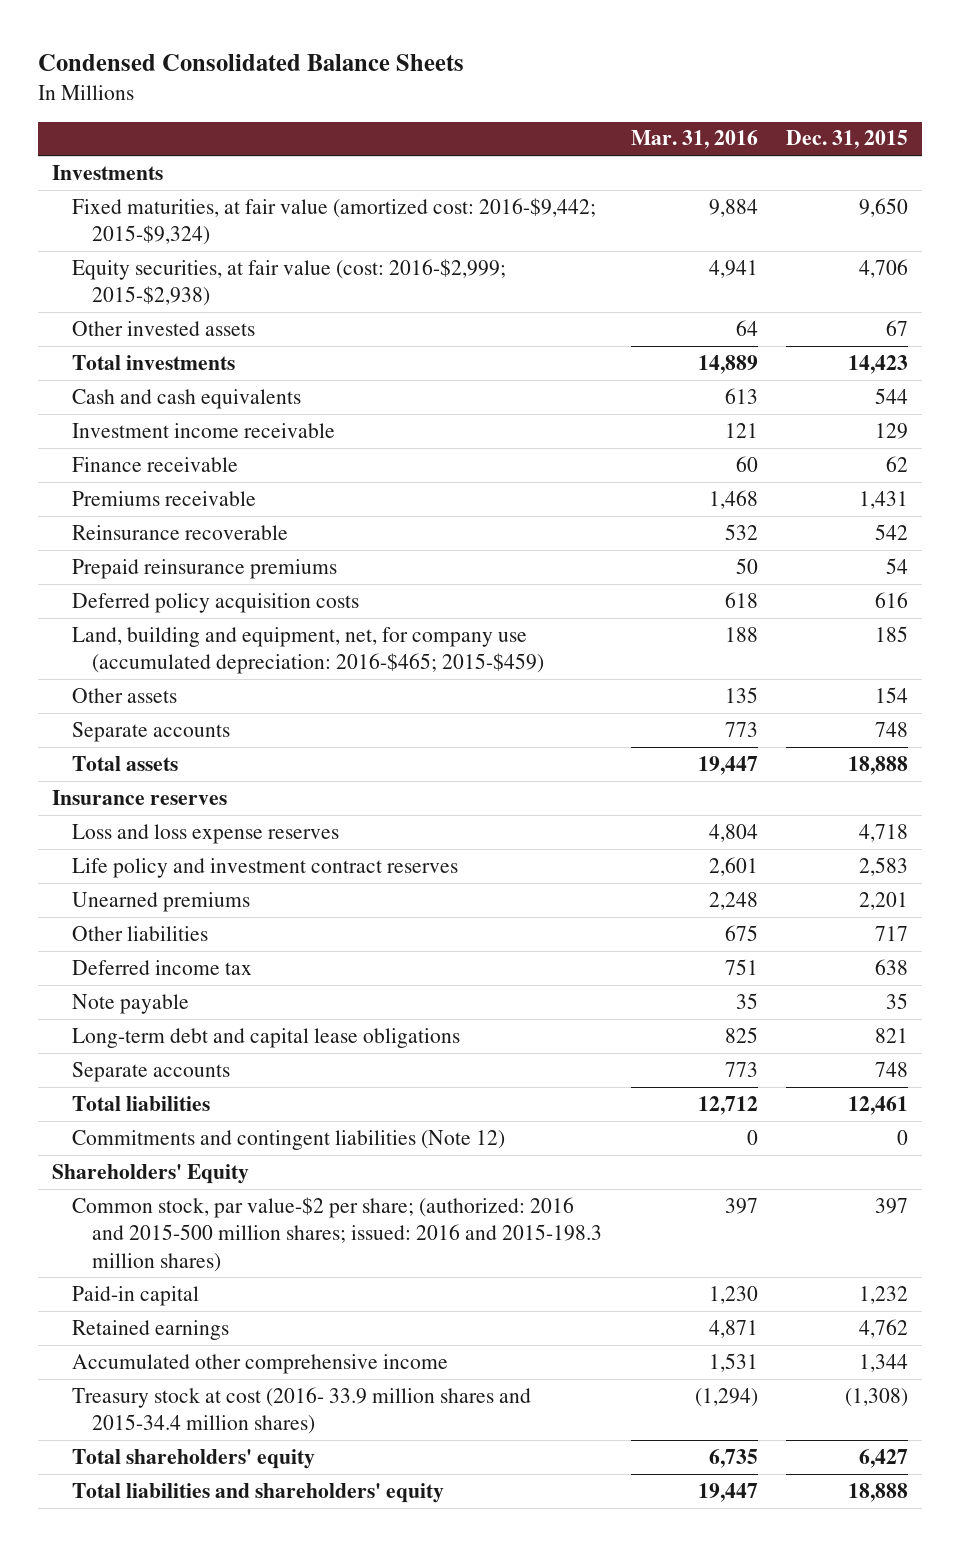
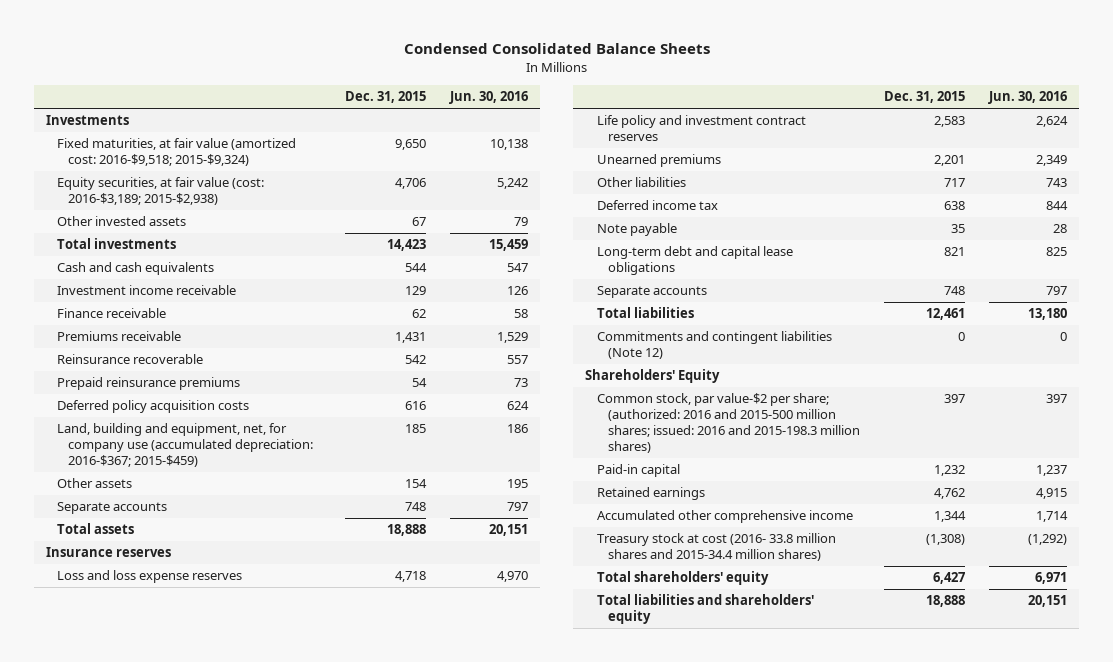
- | Mar. 31, 2016 | Dec. 31, 2015
+ | Dec. 31, 2015 | Jun. 30, 2016
- Fixed maturities, at fair value (amortized cost: 2016-$9,442; 2015-$9,324) | 9,884 | 9,650
- Equity securities, at fair value (cost: 2016-$2,999; 2015-$2,938) | 4,941 | 4,706
+ Fixed maturities, at fair value (amortized cost: 2016-$9,518; 2015-$9,324) | 9,650 | 10,138
+ Equity securities, at fair value (cost: 2016-$3,189; 2015-$2,938) | 4,706 | 5,242
- Land, building and equipment, net, for company use (accumulated depreciation: 2016-$465; 2015-$459) | 188 | 185
+ Land, building and equipment, net, for company use (accumulated depreciation: 2016-$367; 2015-$459) | 185 | 186
- Treasury stock at cost (2016- 33.9 million shares and 2015-34.4 million shares) | (1,294) | (1,308)
+ Treasury stock at cost (2016- 33.8 million shares and 2015-34.4 million shares) | (1,308) | (1,292)

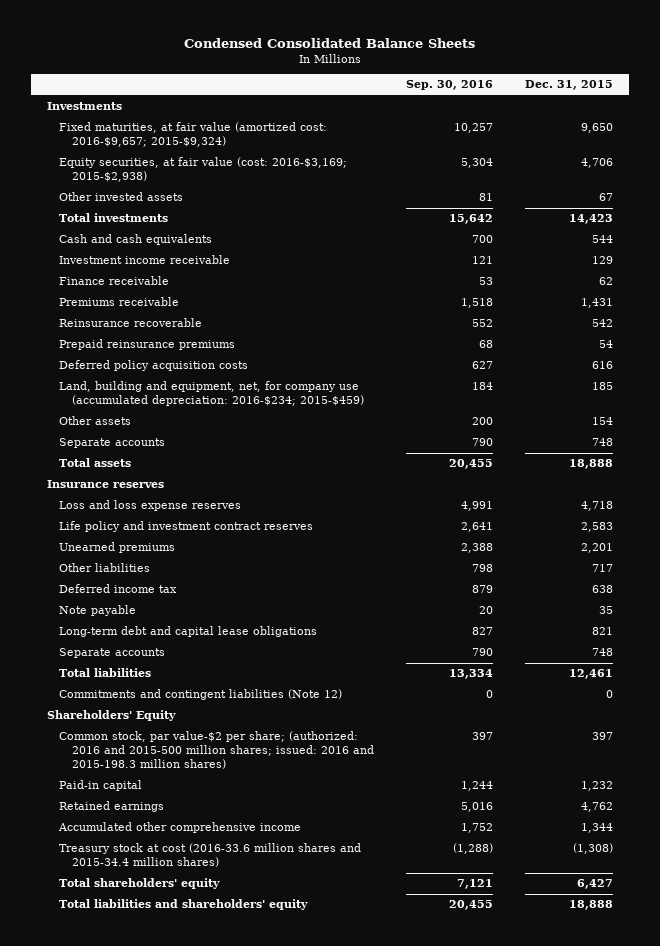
- | Dec. 31, 2015 | Jun. 30, 2016
+ | Sep. 30, 2016 | Dec. 31, 2015
- Fixed maturities, at fair value (amortized cost: 2016-$9,518; 2015-$9,324) | 9,650 | 10,138
- Equity securities, at fair value (cost: 2016-$3,189; 2015-$2,938) | 4,706 | 5,242
+ Fixed maturities, at fair value (amortized cost: 2016-$9,657; 2015-$9,324) | 10,257 | 9,650
+ Equity securities, at fair value (cost: 2016-$3,169; 2015-$2,938) | 5,304 | 4,706
- Land, building and equipment, net, for company use (accumulated depreciation: 2016-$367; 2015-$459) | 185 | 186
+ Land, building and equipment, net, for company use (accumulated depreciation: 2016-$234; 2015-$459) | 184 | 185
- Treasury stock at cost (2016- 33.8 million shares and 2015-34.4 million shares) | (1,308) | (1,292)
+ Treasury stock at cost (2016-33.6 million shares and 2015-34.4 million shares) | (1,288) | (1,308)

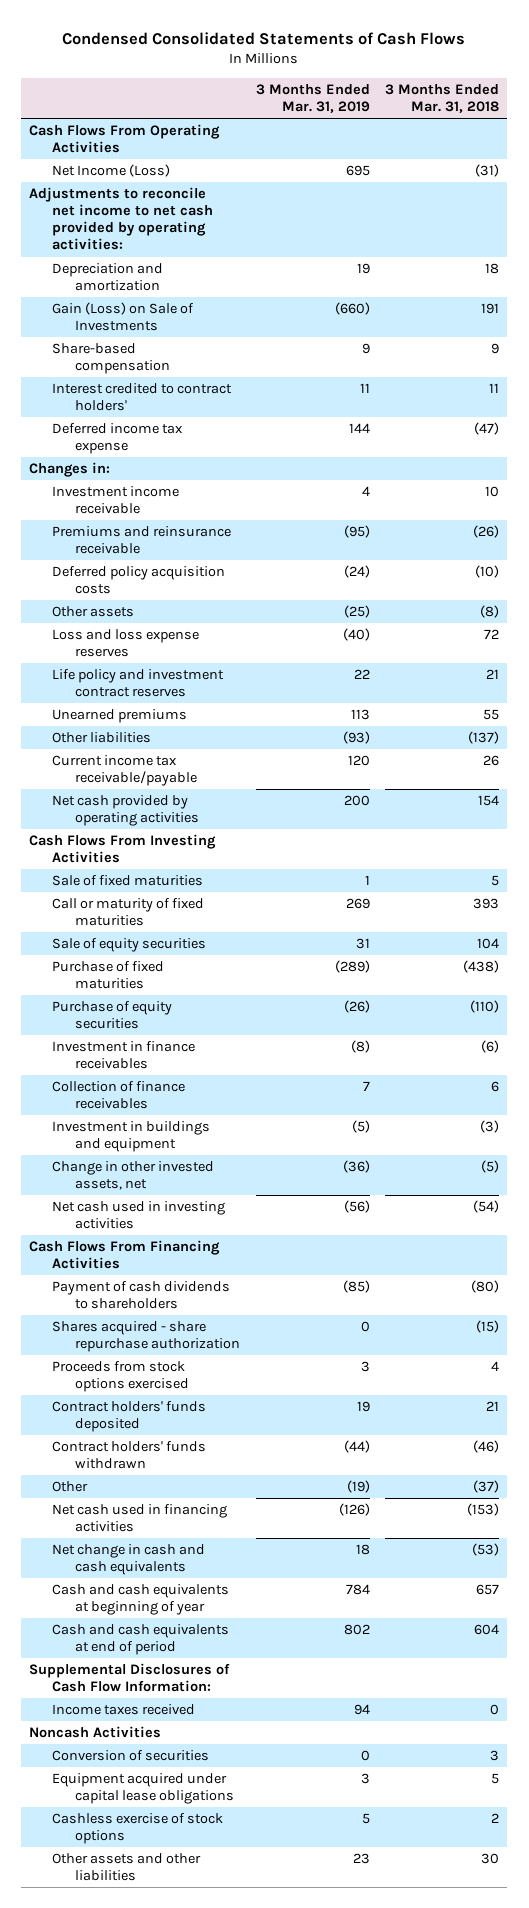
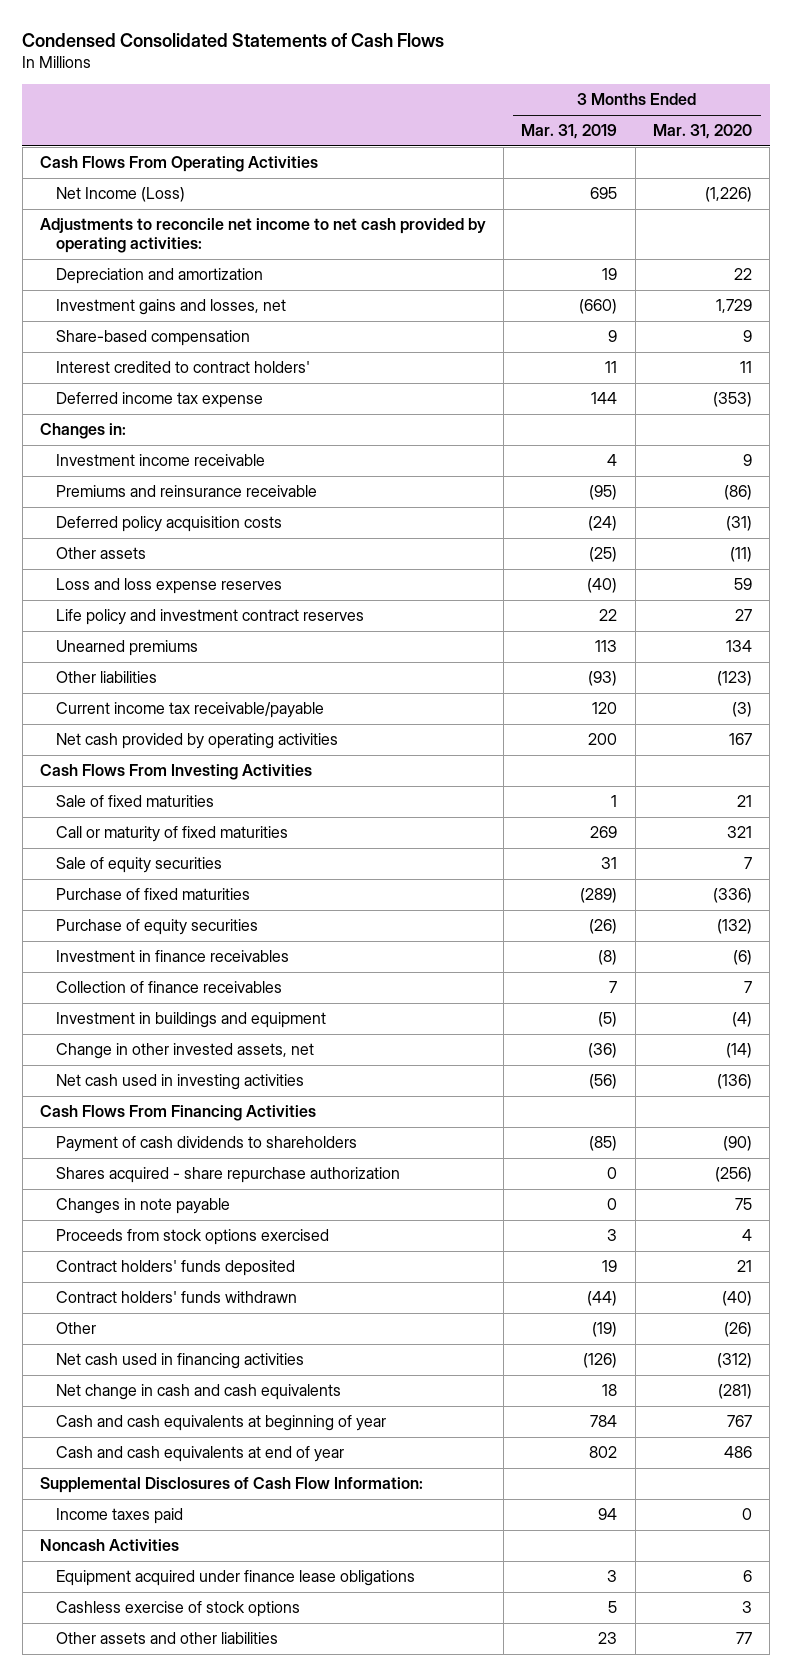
- | 3 Months Ended Mar. 31, 2019 | 3 Months Ended Mar. 31, 2018
+ | 3 Months Ended Mar. 31, 2019 | 3 Months Ended Mar. 31, 2020
- Gain (Loss) on Sale of Investments | (660) | 191
+ Investment gains and losses, net | (660) | 1,729
+ Changes in note payable | 0 | 75
- Cash and cash equivalents at end of period | 802 | 604
+ Cash and cash equivalents at end of year | 802 | 486
- Income taxes received | 94 | 0
+ Income taxes paid | 94 | 0
- Conversion of securities | 0 | 3
- Equipment acquired under capital lease obligations | 3 | 5
+ Equipment acquired under finance lease obligations | 3 | 6

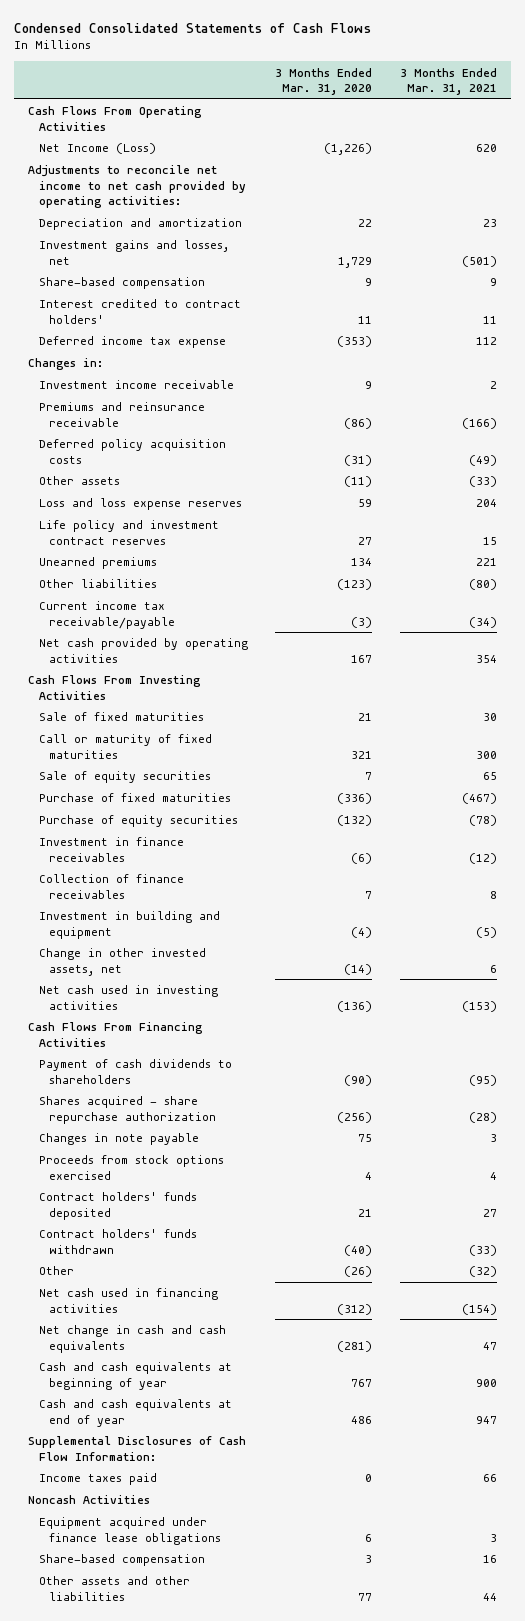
- | 3 Months Ended Mar. 31, 2019 | 3 Months Ended Mar. 31, 2020
+ | 3 Months Ended Mar. 31, 2020 | 3 Months Ended Mar. 31, 2021
- Investment in buildings and equipment | (5) | (4)
+ Investment in building and equipment | (4) | (5)
- Cashless exercise of stock options | 5 | 3
+ Share-based compensation | 3 | 16

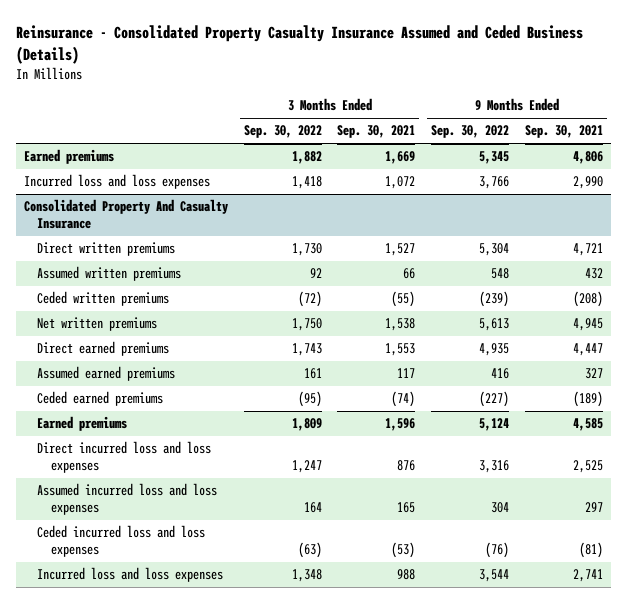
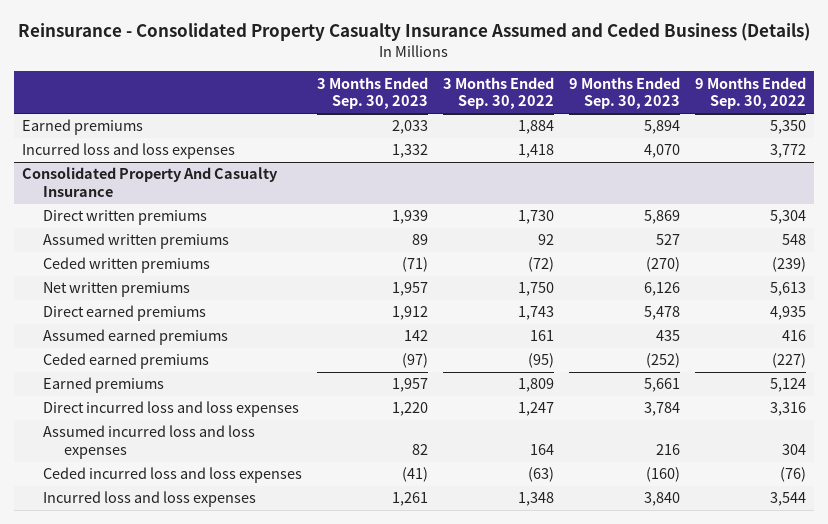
- | 3 Months Ended Sep. 30, 2022 | 3 Months Ended Sep. 30, 2021 | 9 Months Ended Sep. 30, 2022 | 9 Months Ended Sep. 30, 2021
+ | 3 Months Ended Sep. 30, 2023 | 3 Months Ended Sep. 30, 2022 | 9 Months Ended Sep. 30, 2023 | 9 Months Ended Sep. 30, 2022
- Earned premiums | 1,882 | 1,669 | 5,345 | 4,806
- Incurred loss and loss expenses | 1,418 | 1,072 | 3,766 | 2,990
+ Earned premiums | 2,033 | 1,884 | 5,894 | 5,350
+ Incurred loss and loss expenses | 1,332 | 1,418 | 4,070 | 3,772

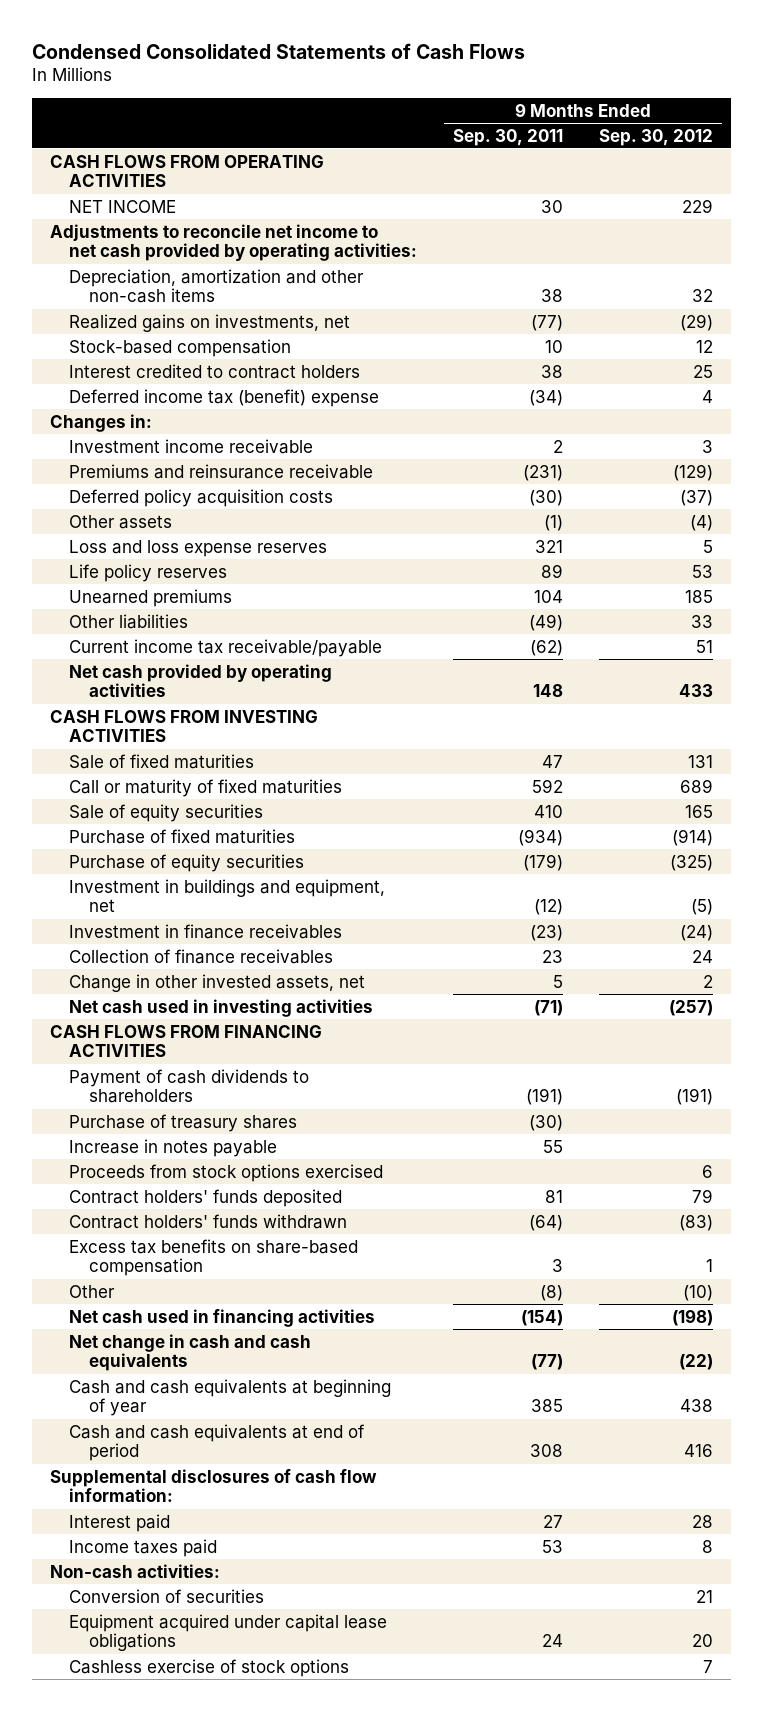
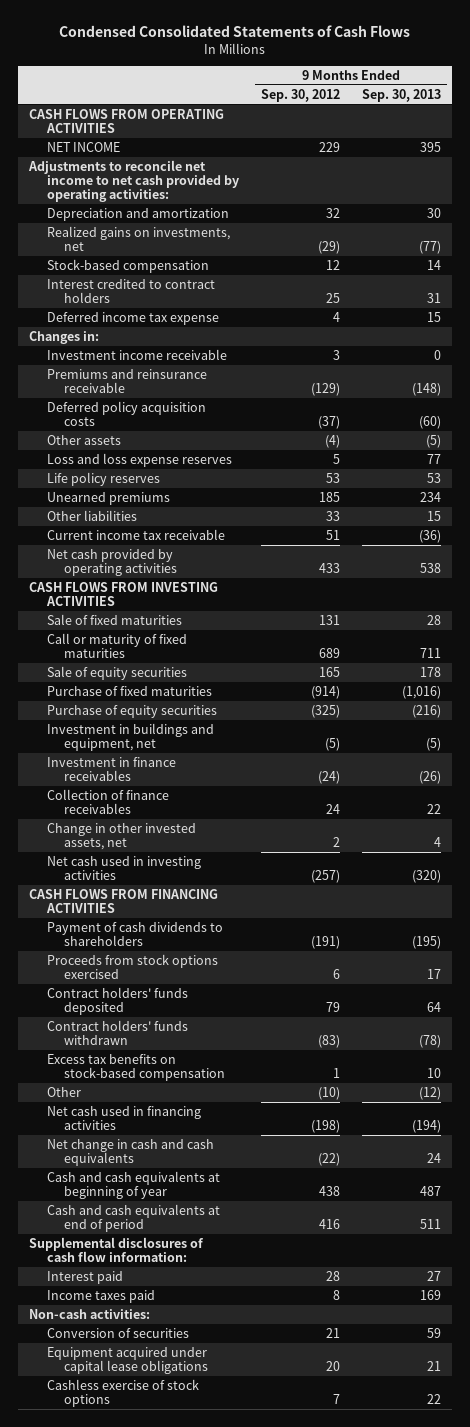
- | 9 Months Ended Sep. 30, 2011 | 9 Months Ended Sep. 30, 2012
+ | 9 Months Ended Sep. 30, 2012 | 9 Months Ended Sep. 30, 2013
- Depreciation, amortization and other non-cash items | 38 | 32
+ Depreciation and amortization | 32 | 30
- Deferred income tax (benefit) expense | (34) | 4
+ Deferred income tax expense | 4 | 15
- Current income tax receivable/payable | (62) | 51
+ Current income tax receivable | 51 | (36)
- Purchase of treasury shares | (30) |
- Increase in notes payable | 55 |
- Excess tax benefits on share-based compensation | 3 | 1
+ Excess tax benefits on stock-based compensation | 1 | 10

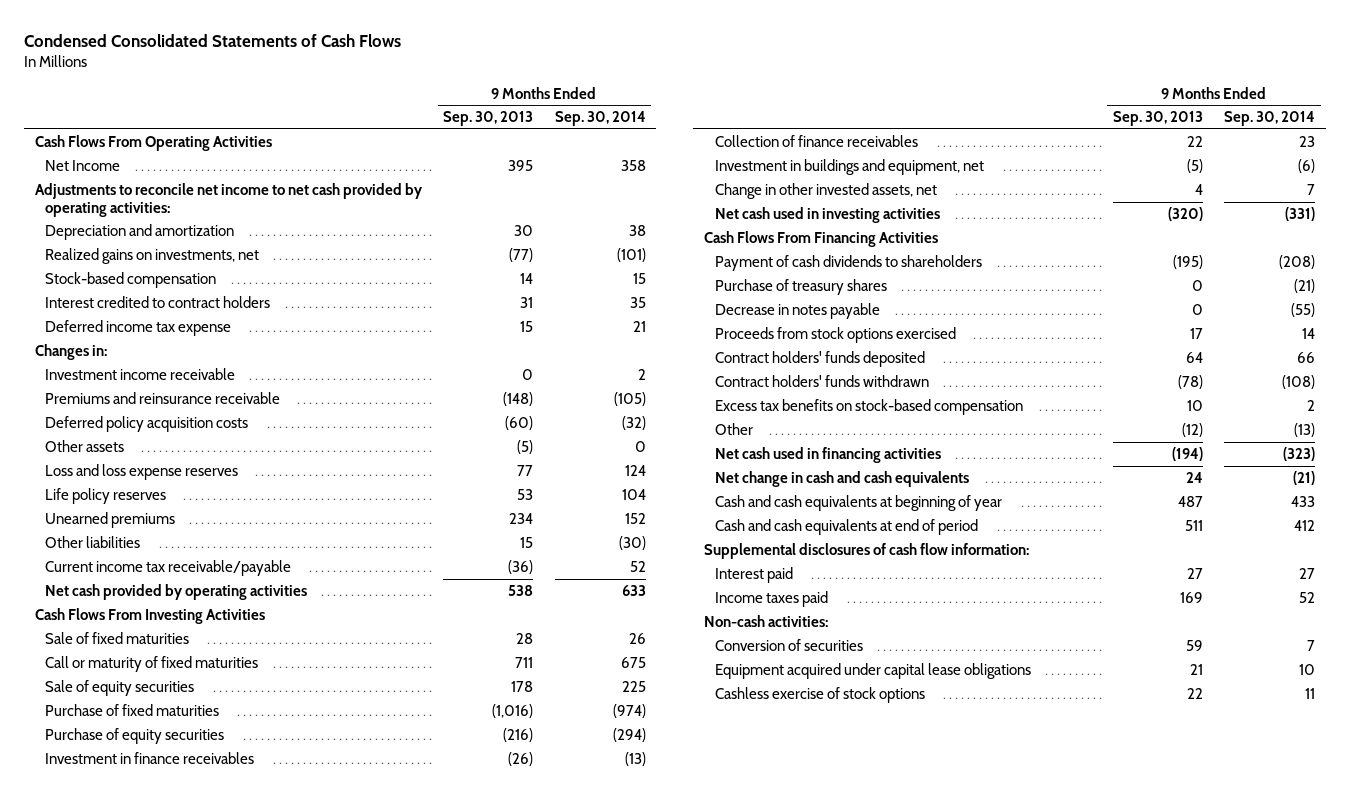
- | 9 Months Ended Sep. 30, 2012 | 9 Months Ended Sep. 30, 2013
+ | 9 Months Ended Sep. 30, 2013 | 9 Months Ended Sep. 30, 2014
- CASH FLOWS FROM OPERATING ACTIVITIES
- NET INCOME | 229 | 395
+ Cash Flows From Operating Activities
+ Net Income | 395 | 358
- Current income tax receivable | 51 | (36)
+ Current income tax receivable/payable | (36) | 52
- CASH FLOWS FROM INVESTING ACTIVITIES
+ Cash Flows From Investing Activities
moved down: Investment in buildings and equipment, net | (5) | (6)
- CASH FLOWS FROM FINANCING ACTIVITIES
+ Cash Flows From Financing Activities
+ Purchase of treasury shares | 0 | (21)
+ Decrease in notes payable | 0 | (55)

